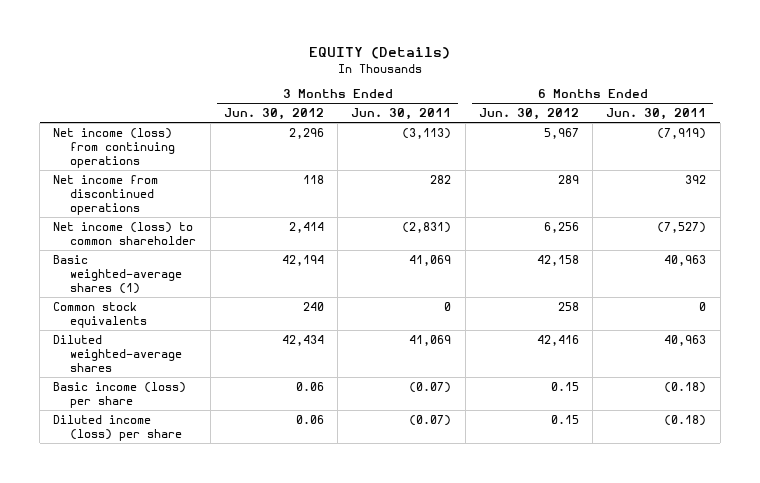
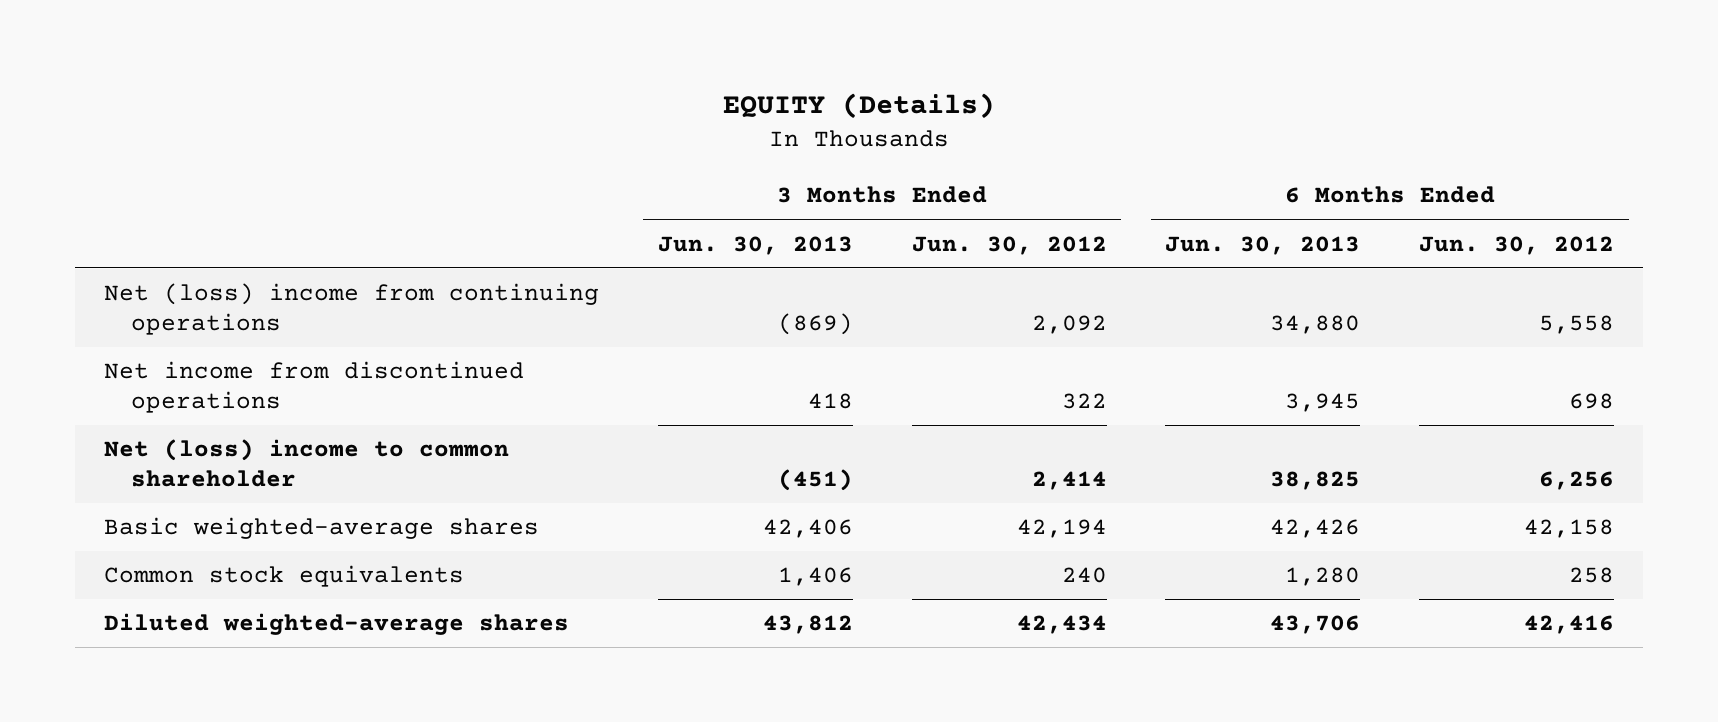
- | 3 Months Ended Jun. 30, 2012 | 3 Months Ended Jun. 30, 2011 | 6 Months Ended Jun. 30, 2012 | 6 Months Ended Jun. 30, 2011
+ | 3 Months Ended Jun. 30, 2013 | 3 Months Ended Jun. 30, 2012 | 6 Months Ended Jun. 30, 2013 | 6 Months Ended Jun. 30, 2012
- Net income (loss) from continuing operations | 2,296 | (3,113) | 5,967 | (7,919)
- Net income from discontinued operations | 118 | 282 | 289 | 392
- Net income (loss) to common shareholder | 2,414 | (2,831) | 6,256 | (7,527)
- Basic weighted-average shares (1) | 42,194 | 41,069 | 42,158 | 40,963
+ Net (loss) income from continuing operations | (869) | 2,092 | 34,880 | 5,558
+ Net income from discontinued operations | 418 | 322 | 3,945 | 698
+ Net (loss) income to common shareholder | (451) | 2,414 | 38,825 | 6,256
+ Basic weighted-average shares | 42,406 | 42,194 | 42,426 | 42,158
- Basic income (loss) per share | 0.06 | (0.07) | 0.15 | (0.18)
- Diluted income (loss) per share | 0.06 | (0.07) | 0.15 | (0.18)

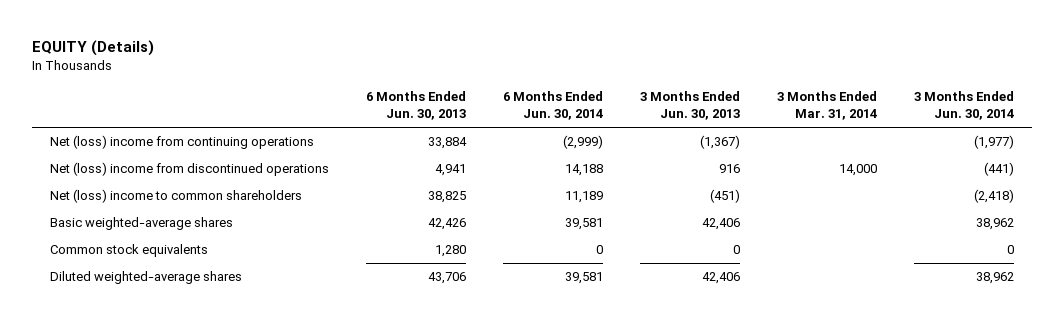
- | 3 Months Ended Jun. 30, 2013 | 3 Months Ended Jun. 30, 2012 | 6 Months Ended Jun. 30, 2013 | 6 Months Ended Jun. 30, 2012
+ | 6 Months Ended Jun. 30, 2013 | 6 Months Ended Jun. 30, 2014 | 3 Months Ended Jun. 30, 2013 | 3 Months Ended Mar. 31, 2014 | 3 Months Ended Jun. 30, 2014
- Net (loss) income from continuing operations | (869) | 2,092 | 34,880 | 5,558
- Net income from discontinued operations | 418 | 322 | 3,945 | 698
- Net (loss) income to common shareholder | (451) | 2,414 | 38,825 | 6,256
+ Net (loss) income from continuing operations | 33,884 | (2,999) | (1,367) | | (1,977)
+ Net (loss) income from discontinued operations | 4,941 | 14,188 | 916 | 14,000 | (441)
+ Net (loss) income to common shareholders | 38,825 | 11,189 | (451) | | (2,418)
- Common stock equivalents | 1,406 | 240 | 1,280 | 258
- Diluted weighted-average shares | 43,812 | 42,434 | 43,706 | 42,416
+ Common stock equivalents | 1,280 | 0 | 0 | | 0
+ Diluted weighted-average shares | 43,706 | 39,581 | 42,406 | | 38,962

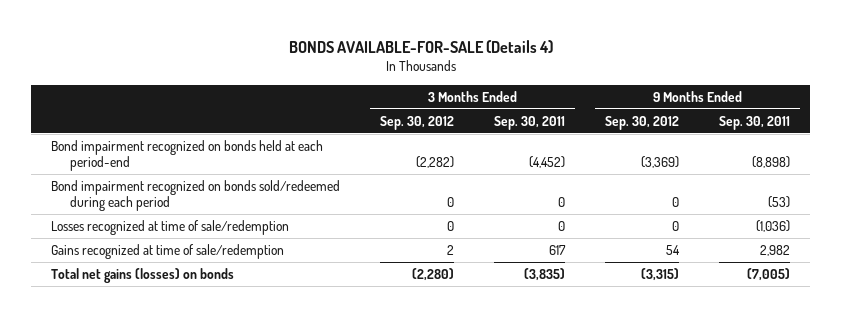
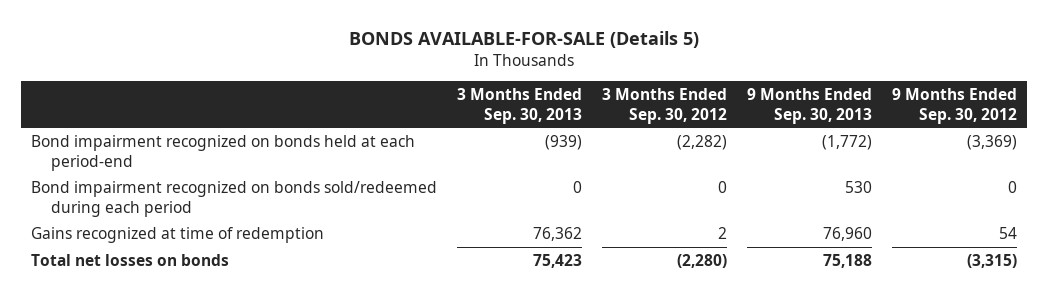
- BONDS AVAILABLE-FOR-SALE (Details 4)
+ BONDS AVAILABLE-FOR-SALE (Details 5)
- | 3 Months Ended Sep. 30, 2012 | 3 Months Ended Sep. 30, 2011 | 9 Months Ended Sep. 30, 2012 | 9 Months Ended Sep. 30, 2011
+ | 3 Months Ended Sep. 30, 2013 | 3 Months Ended Sep. 30, 2012 | 9 Months Ended Sep. 30, 2013 | 9 Months Ended Sep. 30, 2012
- Losses recognized at time of sale/redemption | 0 | 0 | 0 | (1,036)
- Gains recognized at time of sale/redemption | 2 | 617 | 54 | 2,982
- Total net gains (losses) on bonds | (2,280) | (3,835) | (3,315) | (7,005)
+ Gains recognized at time of redemption | 76,362 | 2 | 76,960 | 54
+ Total net losses on bonds | 75,423 | (2,280) | 75,188 | (3,315)

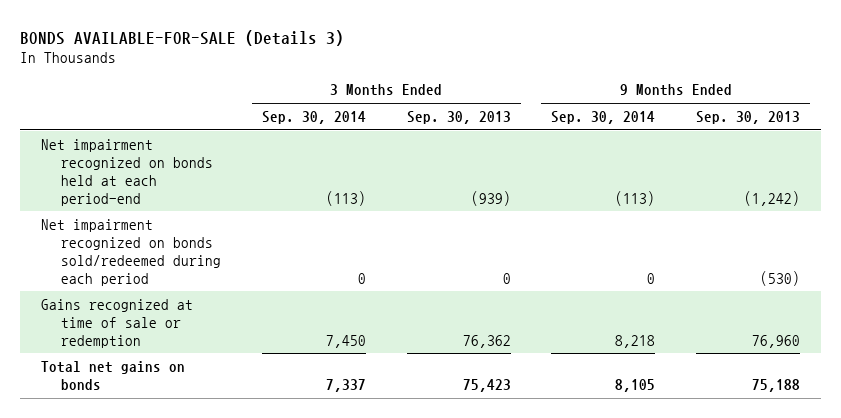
- BONDS AVAILABLE-FOR-SALE (Details 5)
+ BONDS AVAILABLE-FOR-SALE (Details 3)
- | 3 Months Ended Sep. 30, 2013 | 3 Months Ended Sep. 30, 2012 | 9 Months Ended Sep. 30, 2013 | 9 Months Ended Sep. 30, 2012
+ | 3 Months Ended Sep. 30, 2014 | 3 Months Ended Sep. 30, 2013 | 9 Months Ended Sep. 30, 2014 | 9 Months Ended Sep. 30, 2013
- Bond impairment recognized on bonds held at each period-end | (939) | (2,282) | (1,772) | (3,369)
- Bond impairment recognized on bonds sold/redeemed during each period | 0 | 0 | 530 | 0
- Gains recognized at time of redemption | 76,362 | 2 | 76,960 | 54
- Total net losses on bonds | 75,423 | (2,280) | 75,188 | (3,315)
+ Net impairment recognized on bonds held at each period-end | (113) | (939) | (113) | (1,242)
+ Net impairment recognized on bonds sold/redeemed during each period | 0 | 0 | 0 | (530)
+ Gains recognized at time of sale or redemption | 7,450 | 76,362 | 8,218 | 76,960
+ Total net gains on bonds | 7,337 | 75,423 | 8,105 | 75,188

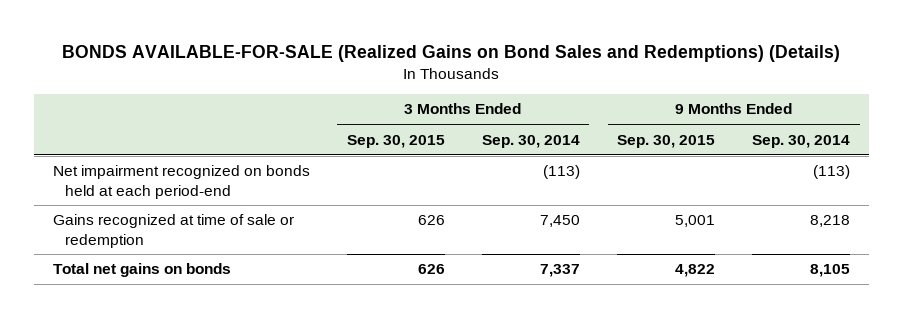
- BONDS AVAILABLE-FOR-SALE (Details 3)
+ BONDS AVAILABLE-FOR-SALE (Realized Gains on Bond Sales and Redemptions) (Details)
- | 3 Months Ended Sep. 30, 2014 | 3 Months Ended Sep. 30, 2013 | 9 Months Ended Sep. 30, 2014 | 9 Months Ended Sep. 30, 2013
+ | 3 Months Ended Sep. 30, 2015 | 3 Months Ended Sep. 30, 2014 | 9 Months Ended Sep. 30, 2015 | 9 Months Ended Sep. 30, 2014
- Net impairment recognized on bonds sold/redeemed during each period | 0 | 0 | 0 | (530)

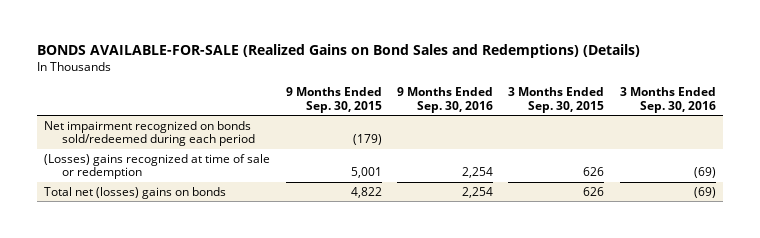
- | 3 Months Ended Sep. 30, 2015 | 3 Months Ended Sep. 30, 2014 | 9 Months Ended Sep. 30, 2015 | 9 Months Ended Sep. 30, 2014
+ | 9 Months Ended Sep. 30, 2015 | 9 Months Ended Sep. 30, 2016 | 3 Months Ended Sep. 30, 2015 | 3 Months Ended Sep. 30, 2016
- Net impairment recognized on bonds held at each period-end | | (113) | | (113)
- Gains recognized at time of sale or redemption | 626 | 7,450 | 5,001 | 8,218
- Total net gains on bonds | 626 | 7,337 | 4,822 | 8,105
+ Net impairment recognized on bonds sold/redeemed during each period | (179) | | |
+ (Losses) gains recognized at time of sale or redemption | 5,001 | 2,254 | 626 | (69)
+ Total net (losses) gains on bonds | 4,822 | 2,254 | 626 | (69)

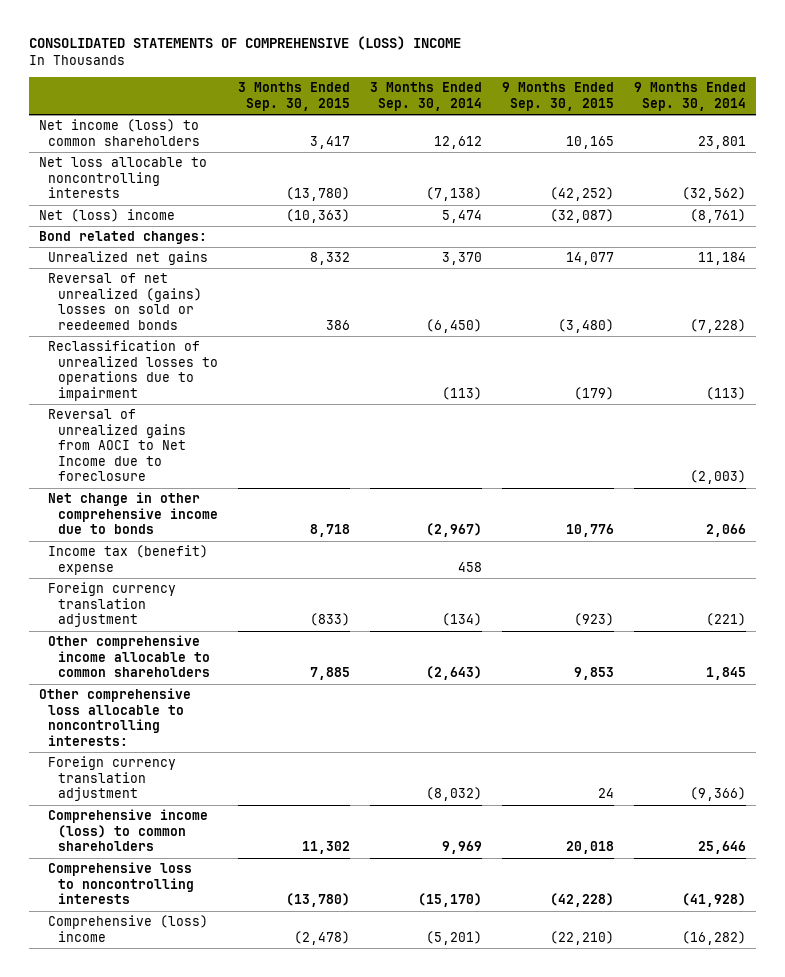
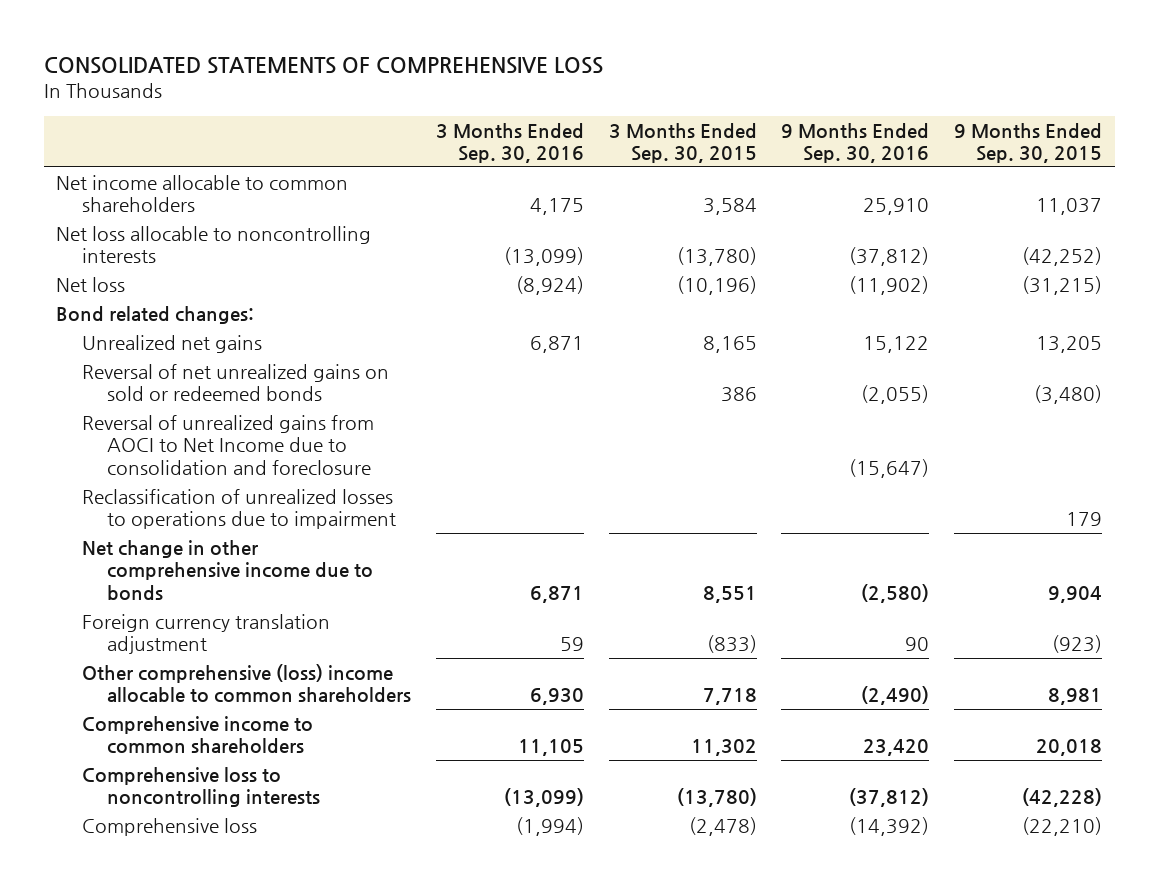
- CONSOLIDATED STATEMENTS OF COMPREHENSIVE (LOSS) INCOME
+ CONSOLIDATED STATEMENTS OF COMPREHENSIVE LOSS
- | 3 Months Ended Sep. 30, 2015 | 3 Months Ended Sep. 30, 2014 | 9 Months Ended Sep. 30, 2015 | 9 Months Ended Sep. 30, 2014
+ | 3 Months Ended Sep. 30, 2016 | 3 Months Ended Sep. 30, 2015 | 9 Months Ended Sep. 30, 2016 | 9 Months Ended Sep. 30, 2015
- Net income (loss) to common shareholders | 3,417 | 12,612 | 10,165 | 23,801
+ Net income allocable to common shareholders | 4,175 | 3,584 | 25,910 | 11,037
- Net (loss) income | (10,363) | 5,474 | (32,087) | (8,761)
+ Net loss | (8,924) | (10,196) | (11,902) | (31,215)
- Unrealized net gains | 8,332 | 3,370 | 14,077 | 11,184
- Reversal of net unrealized (gains) losses on sold or reedeemed bonds | 386 | (6,450) | (3,480) | (7,228)
- Reclassification of unrealized losses to operations due to impairment | | (113) | (179) | (113)
- Reversal of unrealized gains from AOCI to Net Income due to foreclosure | | | | (2,003)
- Net change in other comprehensive income due to bonds | 8,718 | (2,967) | 10,776 | 2,066
- Income tax (benefit) expense | | 458 | |
+ Unrealized net gains | 6,871 | 8,165 | 15,122 | 13,205
+ Reversal of net unrealized gains on sold or redeemed bonds | | 386 | (2,055) | (3,480)
+ Reversal of unrealized gains from AOCI to Net Income due to consolidation and foreclosure | | | (15,647) |
+ Reclassification of unrealized losses to operations due to impairment | | | | 179
+ Net change in other comprehensive income due to bonds | 6,871 | 8,551 | (2,580) | 9,904
- Other comprehensive income allocable to common shareholders | 7,885 | (2,643) | 9,853 | 1,845
- Other comprehensive loss allocable to noncontrolling interests:
- Foreign currency translation adjustment | | (8,032) | 24 | (9,366)
- Comprehensive income (loss) to common shareholders | 11,302 | 9,969 | 20,018 | 25,646
+ Other comprehensive (loss) income allocable to common shareholders | 6,930 | 7,718 | (2,490) | 8,981
+ Comprehensive income to common shareholders | 11,105 | 11,302 | 23,420 | 20,018
- Comprehensive (loss) income | (2,478) | (5,201) | (22,210) | (16,282)
+ Comprehensive loss | (1,994) | (2,478) | (14,392) | (22,210)

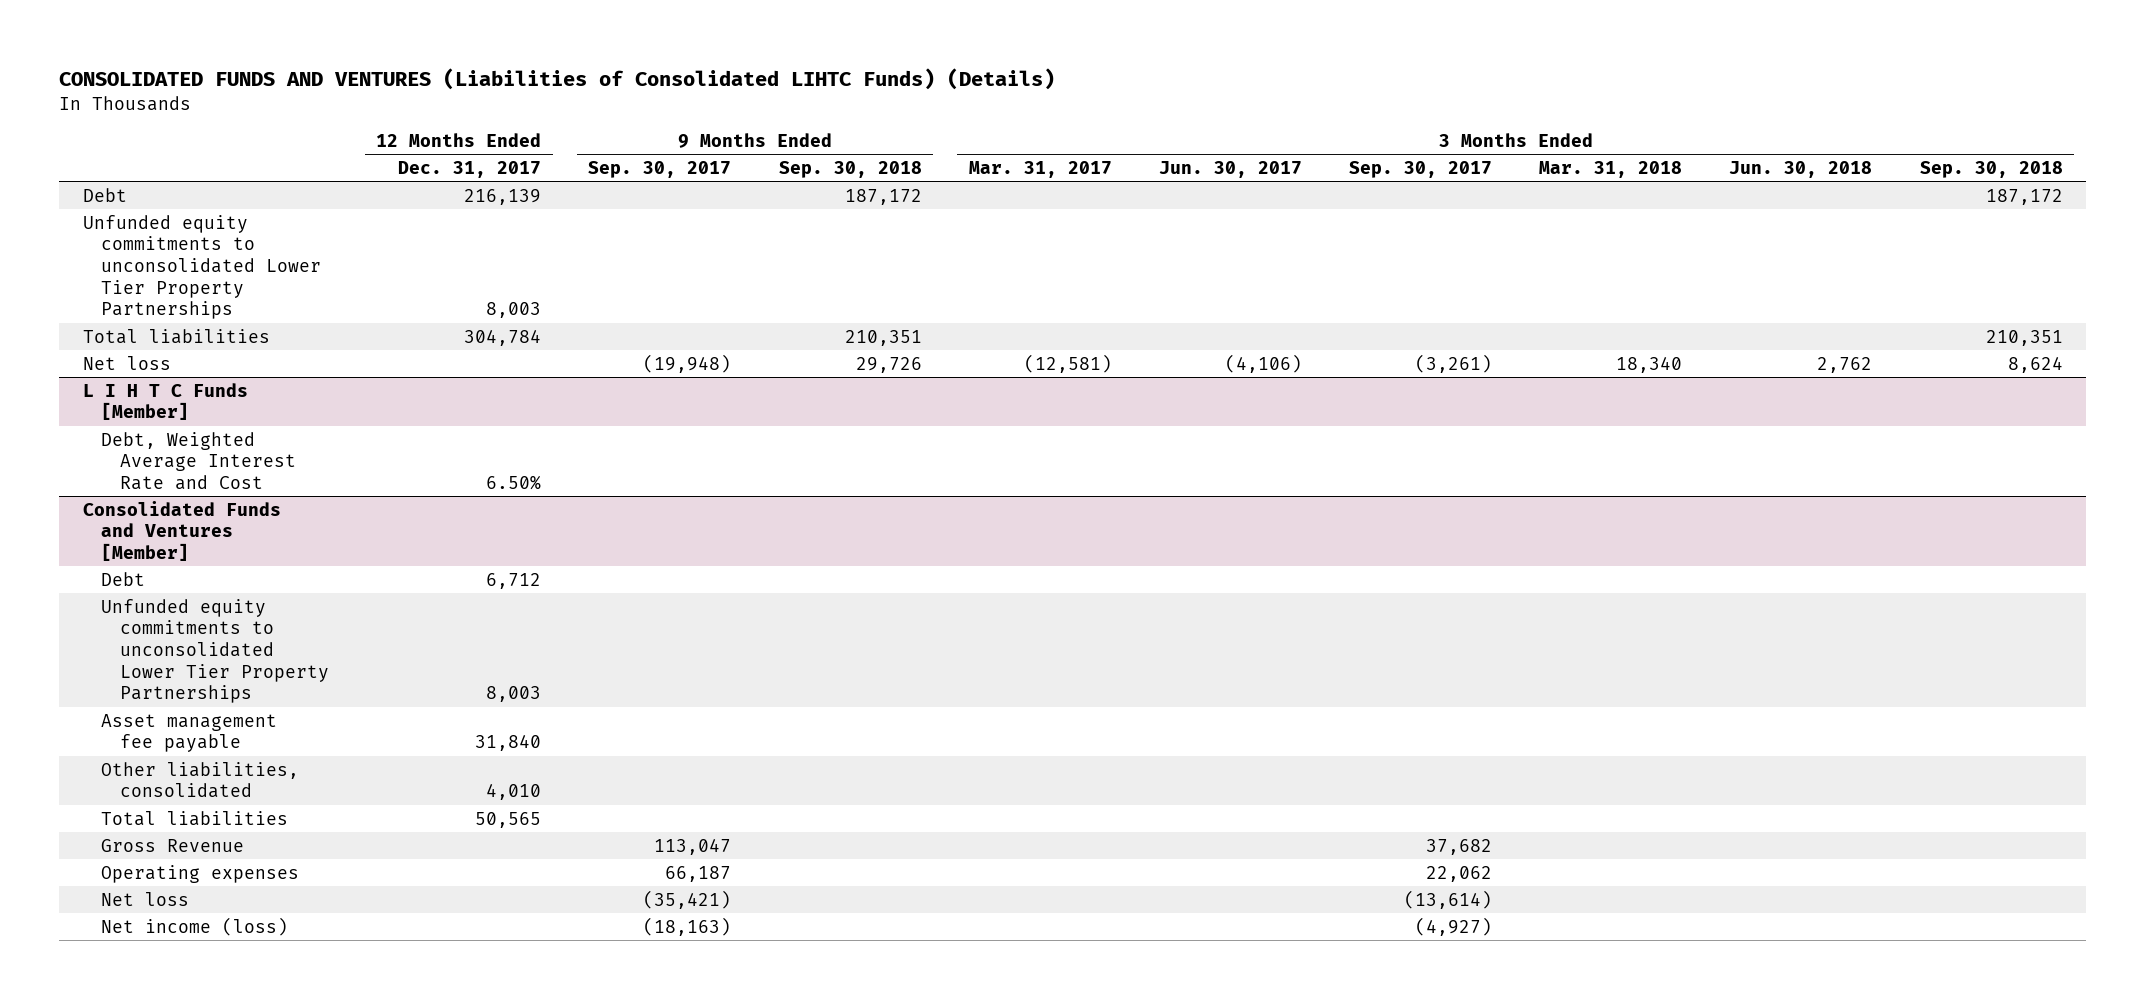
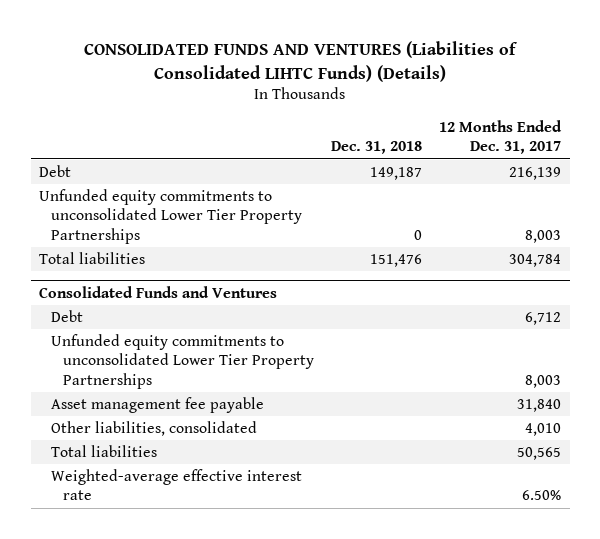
- | 12 Months Ended Dec. 31, 2017 | 9 Months Ended Sep. 30, 2017 | 9 Months Ended Sep. 30, 2018 | 3 Months Ended Mar. 31, 2017 | 3 Months Ended Jun. 30, 2017 | 3 Months Ended Sep. 30, 2017 | 3 Months Ended Mar. 31, 2018 | 3 Months Ended Jun. 30, 2018 | 3 Months Ended Sep. 30, 2018
+ | Dec. 31, 2018 | 12 Months Ended Dec. 31, 2017
- Net loss | | (19,948) | 29,726 | (12,581) | (4,106) | (3,261) | 18,340 | 2,762 | 8,624
- L I H T C Funds [Member]
- Debt, Weighted Average Interest Rate and Cost | 6.50% | | | | | | | |
- Consolidated Funds and Ventures [Member]
+ Consolidated Funds and Ventures
- Gross Revenue | | 113,047 | | | | 37,682 | | |
- Operating expenses | | 66,187 | | | | 22,062 | | |
- Net loss | | (35,421) | | | | (13,614) | | |
- Net income (loss) | | (18,163) | | | | (4,927) | | |
+ Weighted-average effective interest rate | | 6.50%

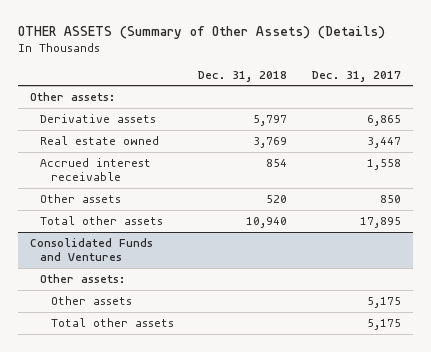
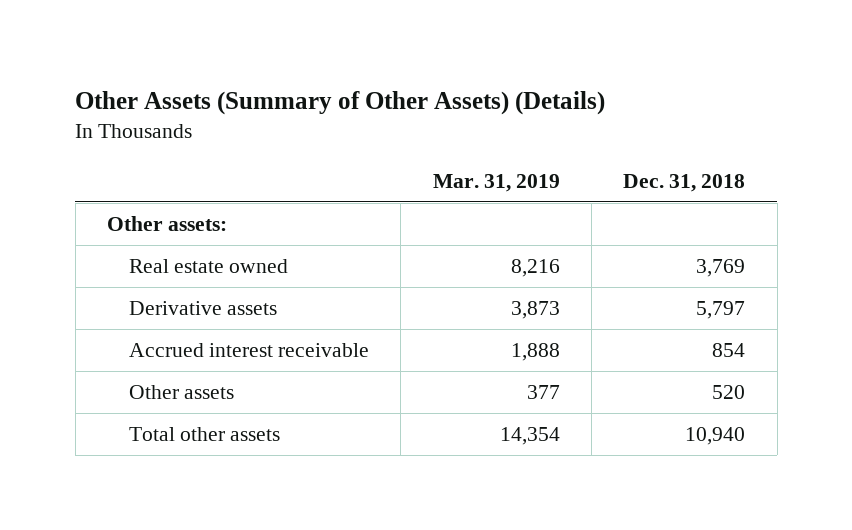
- OTHER ASSETS (Summary of Other Assets) (Details)
+ Other Assets (Summary of Other Assets) (Details)
- | Dec. 31, 2018 | Dec. 31, 2017
+ | Mar. 31, 2019 | Dec. 31, 2018
moved down: Derivative assets | 3,873 | 5,797
- Consolidated Funds and Ventures
- Other assets:
- Other assets | | 5,175
- Total other assets | | 5,175

